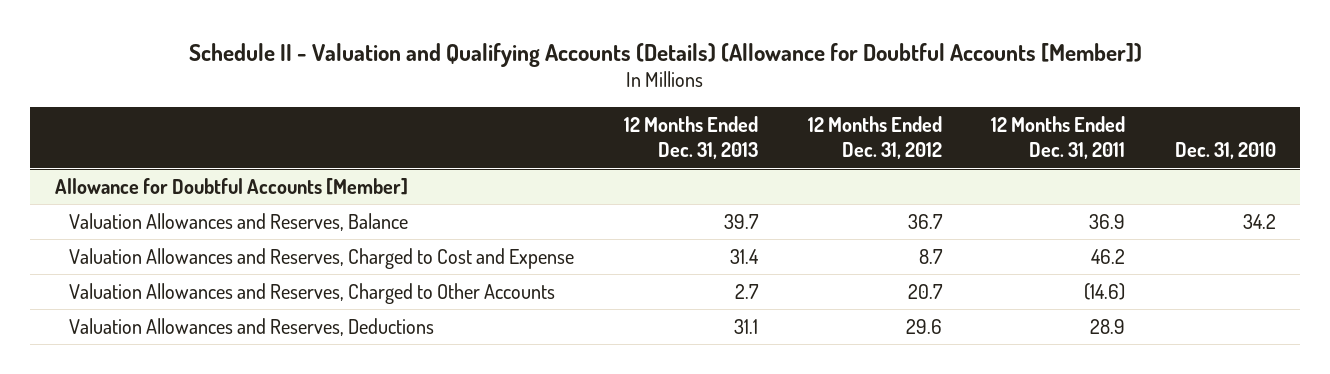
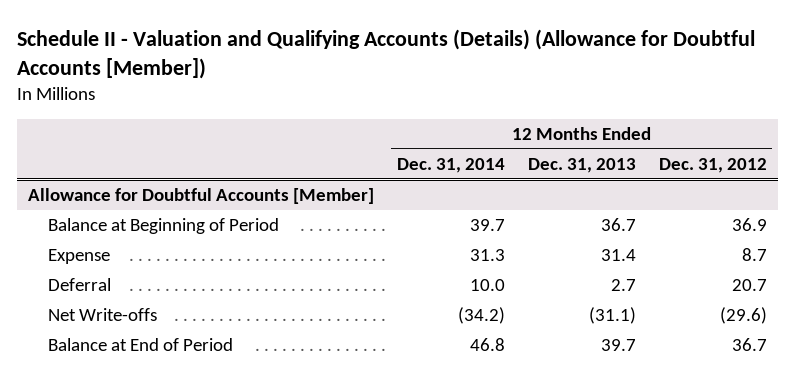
- | 12 Months Ended Dec. 31, 2013 | 12 Months Ended Dec. 31, 2012 | 12 Months Ended Dec. 31, 2011 | Dec. 31, 2010
+ | 12 Months Ended Dec. 31, 2014 | 12 Months Ended Dec. 31, 2013 | 12 Months Ended Dec. 31, 2012
@ Allowance for Doubtful Accounts [Member]
- Valuation Allowances and Reserves, Balance | 39.7 | 36.7 | 36.9 | 34.2
- Valuation Allowances and Reserves, Charged to Cost and Expense | 31.4 | 8.7 | 46.2 |
- Valuation Allowances and Reserves, Charged to Other Accounts | 2.7 | 20.7 | (14.6) |
- Valuation Allowances and Reserves, Deductions | 31.1 | 29.6 | 28.9 |
+ Balance at Beginning of Period | 39.7 | 36.7 | 36.9
+ Expense | 31.3 | 31.4 | 8.7
+ Deferral | 10.0 | 2.7 | 20.7
+ Net Write-offs | (34.2) | (31.1) | (29.6)
+ Balance at End of Period | 46.8 | 39.7 | 36.7

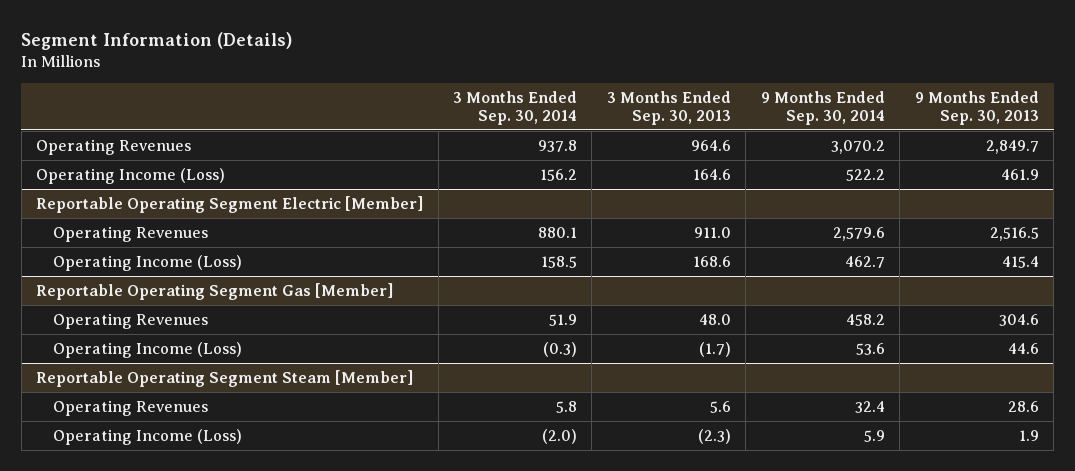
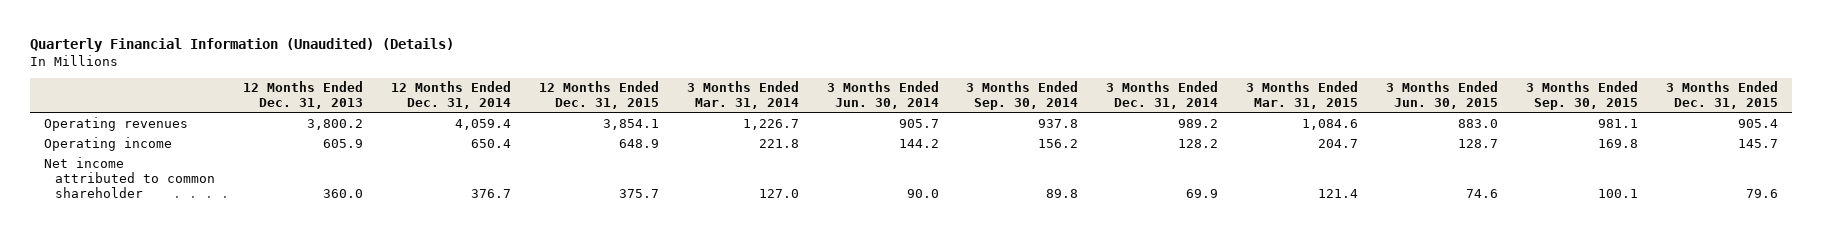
- Segment Information (Details)
+ Quarterly Financial Information (Unaudited) (Details)
- | 3 Months Ended Sep. 30, 2014 | 3 Months Ended Sep. 30, 2013 | 9 Months Ended Sep. 30, 2014 | 9 Months Ended Sep. 30, 2013
+ | 12 Months Ended Dec. 31, 2013 | 12 Months Ended Dec. 31, 2014 | 12 Months Ended Dec. 31, 2015 | 3 Months Ended Mar. 31, 2014 | 3 Months Ended Jun. 30, 2014 | 3 Months Ended Sep. 30, 2014 | 3 Months Ended Dec. 31, 2014 | 3 Months Ended Mar. 31, 2015 | 3 Months Ended Jun. 30, 2015 | 3 Months Ended Sep. 30, 2015 | 3 Months Ended Dec. 31, 2015
- Operating Revenues | 937.8 | 964.6 | 3,070.2 | 2,849.7
- Operating Income (Loss) | 156.2 | 164.6 | 522.2 | 461.9
- Reportable Operating Segment Electric [Member]
- Operating Revenues | 880.1 | 911.0 | 2,579.6 | 2,516.5
- Operating Income (Loss) | 158.5 | 168.6 | 462.7 | 415.4
- Reportable Operating Segment Gas [Member]
- Operating Revenues | 51.9 | 48.0 | 458.2 | 304.6
- Operating Income (Loss) | (0.3) | (1.7) | 53.6 | 44.6
- Reportable Operating Segment Steam [Member]
- Operating Revenues | 5.8 | 5.6 | 32.4 | 28.6
- Operating Income (Loss) | (2.0) | (2.3) | 5.9 | 1.9
+ Operating revenues | 3,800.2 | 4,059.4 | 3,854.1 | 1,226.7 | 905.7 | 937.8 | 989.2 | 1,084.6 | 883.0 | 981.1 | 905.4
+ Operating income | 605.9 | 650.4 | 648.9 | 221.8 | 144.2 | 156.2 | 128.2 | 204.7 | 128.7 | 169.8 | 145.7
+ Net income attributed to common shareholder | 360.0 | 376.7 | 375.7 | 127.0 | 90.0 | 89.8 | 69.9 | 121.4 | 74.6 | 100.1 | 79.6

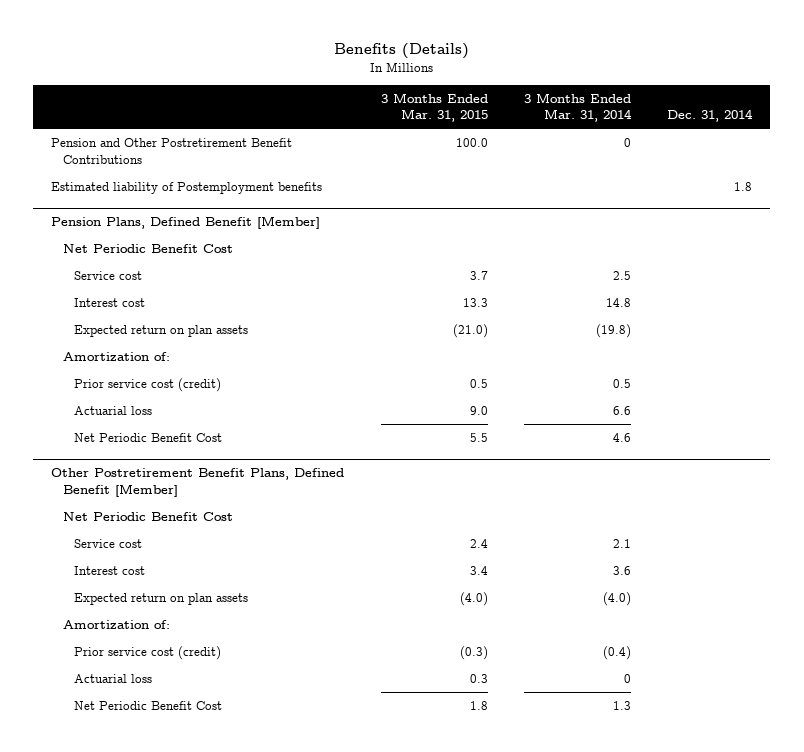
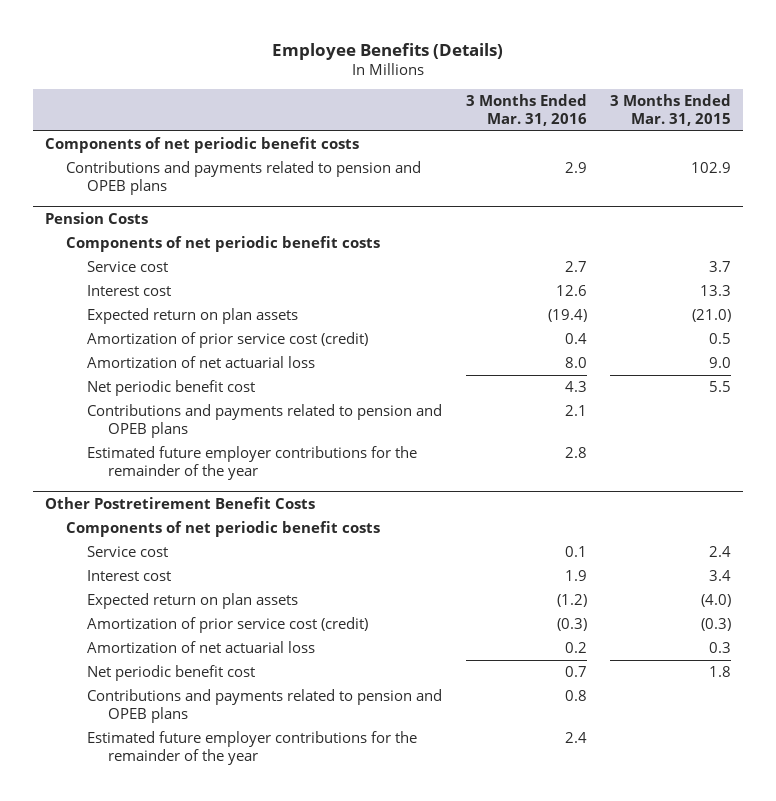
- Benefits (Details)
+ Employee Benefits (Details)
- | 3 Months Ended Mar. 31, 2015 | 3 Months Ended Mar. 31, 2014 | Dec. 31, 2014
+ | 3 Months Ended Mar. 31, 2016 | 3 Months Ended Mar. 31, 2015
- Pension and Other Postretirement Benefit Contributions | 100.0 | 0 |
- Estimated liability of Postemployment benefits | | | 1.8
- Pension Plans, Defined Benefit [Member]
- Net Periodic Benefit Cost
+ Components of net periodic benefit costs
+ Contributions and payments related to pension and OPEB plans | 2.9 | 102.9
+ Pension Costs
+ Components of net periodic benefit costs
- Amortization of:
- Prior service cost (credit) | 0.5 | 0.5 |
- Actuarial loss | 9.0 | 6.6 |
- Net Periodic Benefit Cost | 5.5 | 4.6 |
- Other Postretirement Benefit Plans, Defined Benefit [Member]
- Net Periodic Benefit Cost
+ Amortization of prior service cost (credit) | 0.4 | 0.5
+ Amortization of net actuarial loss | 8.0 | 9.0
+ Net periodic benefit cost | 4.3 | 5.5
+ Contributions and payments related to pension and OPEB plans | 2.1 |
+ Estimated future employer contributions for the remainder of the year | 2.8 |
+ Other Postretirement Benefit Costs
+ Components of net periodic benefit costs
- Amortization of:
- Prior service cost (credit) | (0.3) | (0.4) |
- Actuarial loss | 0.3 | 0 |
- Net Periodic Benefit Cost | 1.8 | 1.3 |
+ Amortization of prior service cost (credit) | (0.3) | (0.3)
+ Amortization of net actuarial loss | 0.2 | 0.3
+ Net periodic benefit cost | 0.7 | 1.8
+ Contributions and payments related to pension and OPEB plans | 0.8 |
+ Estimated future employer contributions for the remainder of the year | 2.4 |

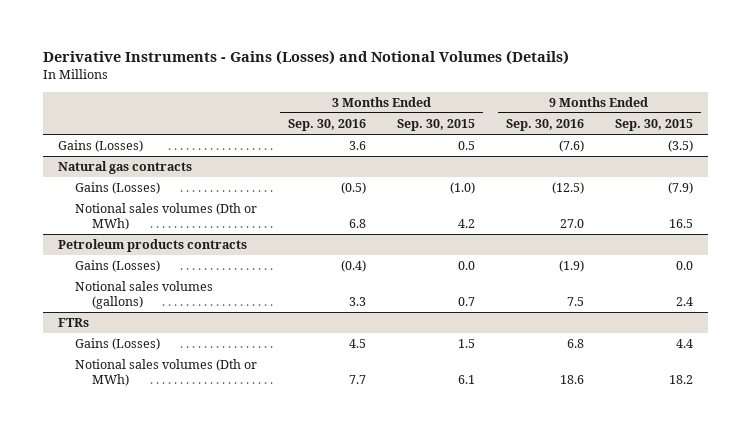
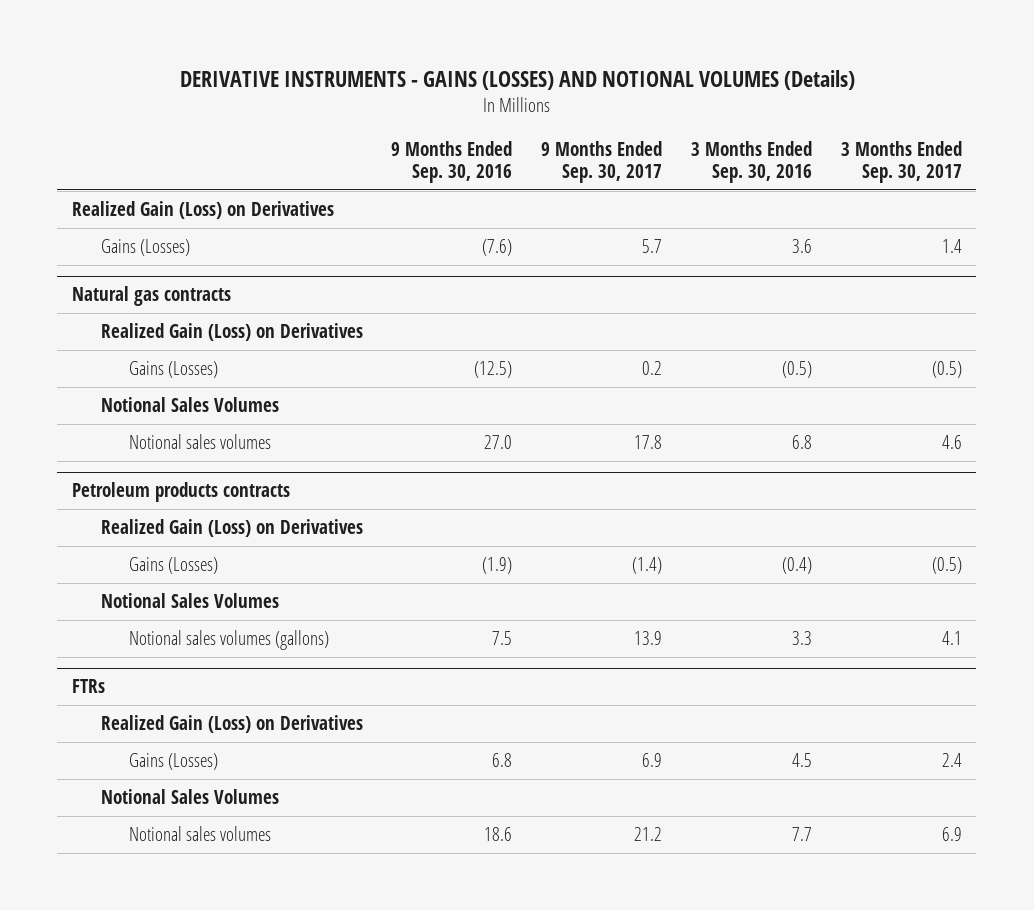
- Derivative Instruments - Gains (Losses) and Notional Volumes (Details)
+ DERIVATIVE INSTRUMENTS - GAINS (LOSSES) AND NOTIONAL VOLUMES (Details)
- | 3 Months Ended Sep. 30, 2016 | 3 Months Ended Sep. 30, 2015 | 9 Months Ended Sep. 30, 2016 | 9 Months Ended Sep. 30, 2015
+ | 9 Months Ended Sep. 30, 2016 | 9 Months Ended Sep. 30, 2017 | 3 Months Ended Sep. 30, 2016 | 3 Months Ended Sep. 30, 2017
+ Realized Gain (Loss) on Derivatives
@ Natural gas contracts
+ Realized Gain (Loss) on Derivatives
- Notional sales volumes (Dth or MWh) | 6.8 | 4.2 | 27.0 | 16.5
+ Notional Sales Volumes
+ Notional sales volumes | 27.0 | 17.8 | 6.8 | 4.6
@ Petroleum products contracts
+ Realized Gain (Loss) on Derivatives
+ Notional Sales Volumes
@ FTRs
+ Realized Gain (Loss) on Derivatives
- Notional sales volumes (Dth or MWh) | 7.7 | 6.1 | 18.6 | 18.2
+ Notional Sales Volumes
+ Notional sales volumes | 18.6 | 21.2 | 7.7 | 6.9

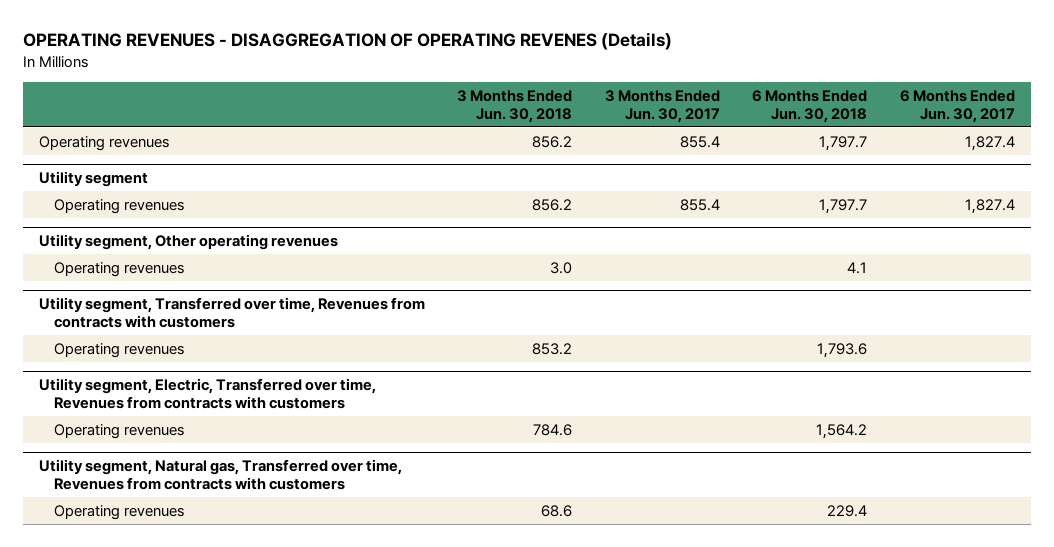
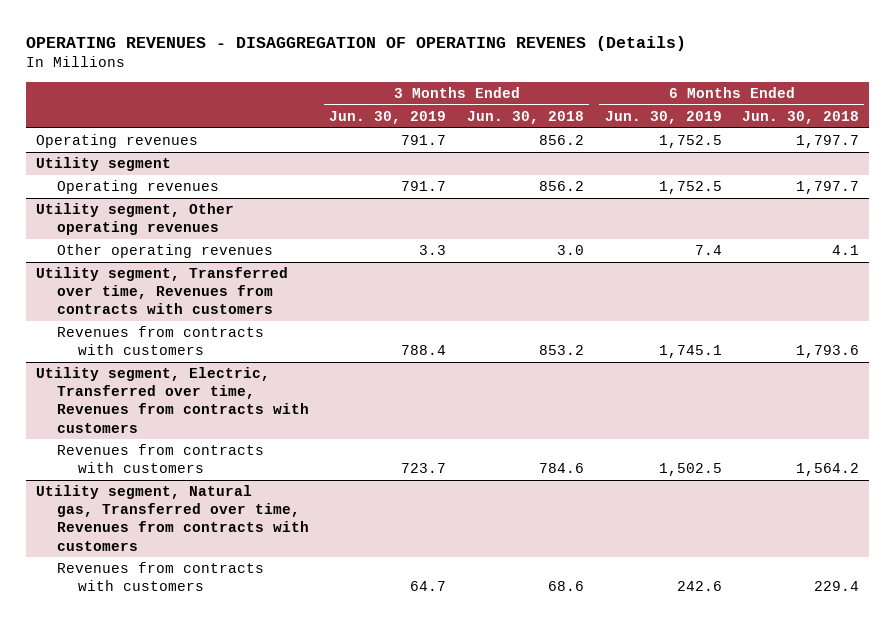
- | 3 Months Ended Jun. 30, 2018 | 3 Months Ended Jun. 30, 2017 | 6 Months Ended Jun. 30, 2018 | 6 Months Ended Jun. 30, 2017
+ | 3 Months Ended Jun. 30, 2019 | 3 Months Ended Jun. 30, 2018 | 6 Months Ended Jun. 30, 2019 | 6 Months Ended Jun. 30, 2018
@ Utility segment, Other operating revenues
- Operating revenues | 3.0 | | 4.1 |
+ Other operating revenues | 3.3 | 3.0 | 7.4 | 4.1
@ Utility segment, Transferred over time, Revenues from contracts with customers
- Operating revenues | 853.2 | | 1,793.6 |
+ Revenues from contracts with customers | 788.4 | 853.2 | 1,745.1 | 1,793.6
@ Utility segment, Electric, Transferred over time, Revenues from contracts with customers
- Operating revenues | 784.6 | | 1,564.2 |
+ Revenues from contracts with customers | 723.7 | 784.6 | 1,502.5 | 1,564.2
@ Utility segment, Natural gas, Transferred over time, Revenues from contracts with customers
- Operating revenues | 68.6 | | 229.4 |
+ Revenues from contracts with customers | 64.7 | 68.6 | 242.6 | 229.4

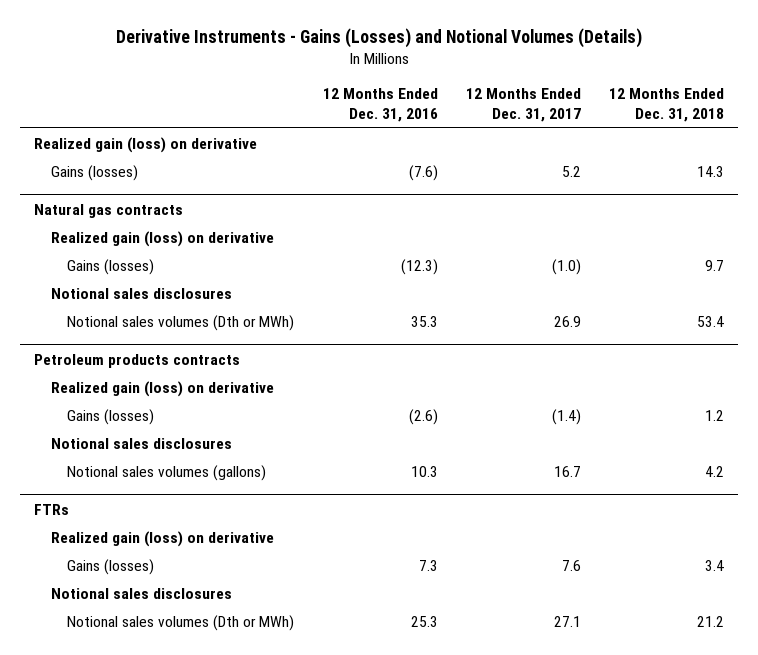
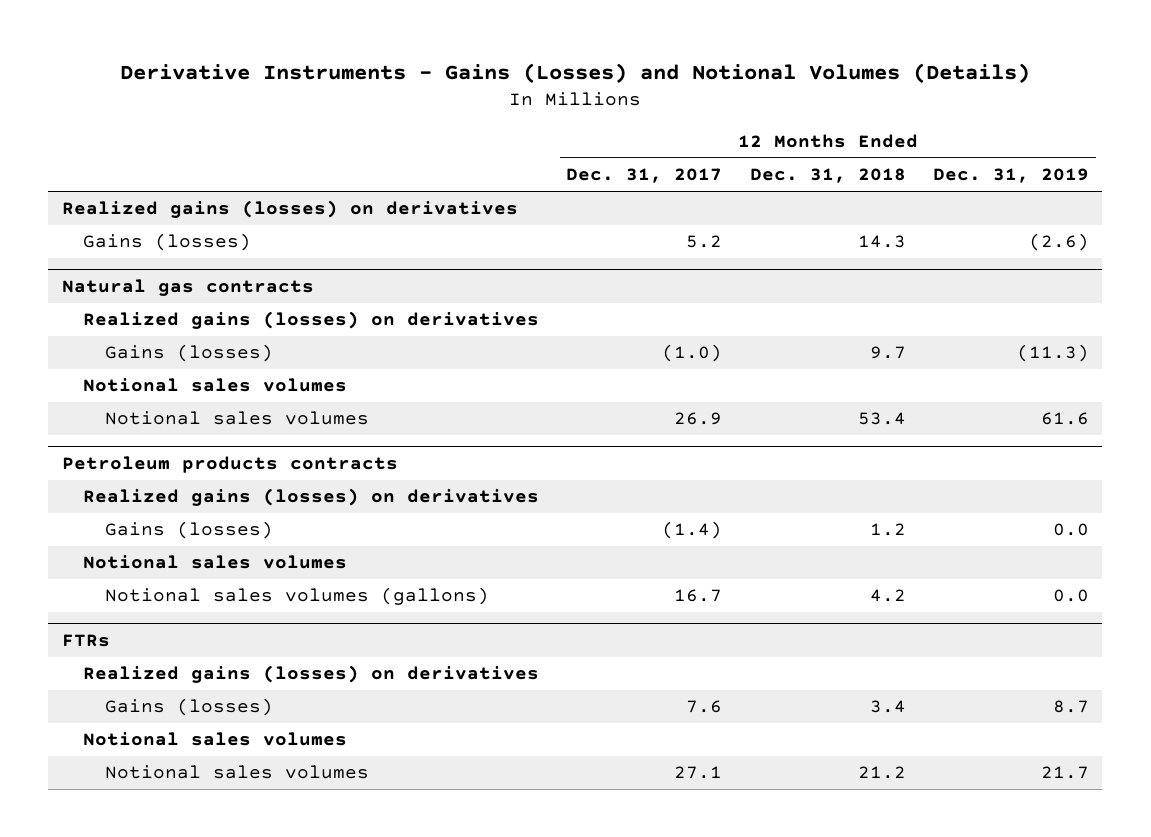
- | 12 Months Ended Dec. 31, 2016 | 12 Months Ended Dec. 31, 2017 | 12 Months Ended Dec. 31, 2018
+ | 12 Months Ended Dec. 31, 2017 | 12 Months Ended Dec. 31, 2018 | 12 Months Ended Dec. 31, 2019
- Realized gain (loss) on derivative
+ Realized gains (losses) on derivatives
@ Natural gas contracts
- Realized gain (loss) on derivative
+ Realized gains (losses) on derivatives
- Notional sales disclosures
- Notional sales volumes (Dth or MWh) | 35.3 | 26.9 | 53.4
+ Notional sales volumes
+ Notional sales volumes | 26.9 | 53.4 | 61.6
@ Petroleum products contracts
- Realized gain (loss) on derivative
+ Realized gains (losses) on derivatives
- Notional sales disclosures
+ Notional sales volumes
@ FTRs
- Realized gain (loss) on derivative
+ Realized gains (losses) on derivatives
- Notional sales disclosures
- Notional sales volumes (Dth or MWh) | 25.3 | 27.1 | 21.2
+ Notional sales volumes
+ Notional sales volumes | 27.1 | 21.2 | 21.7

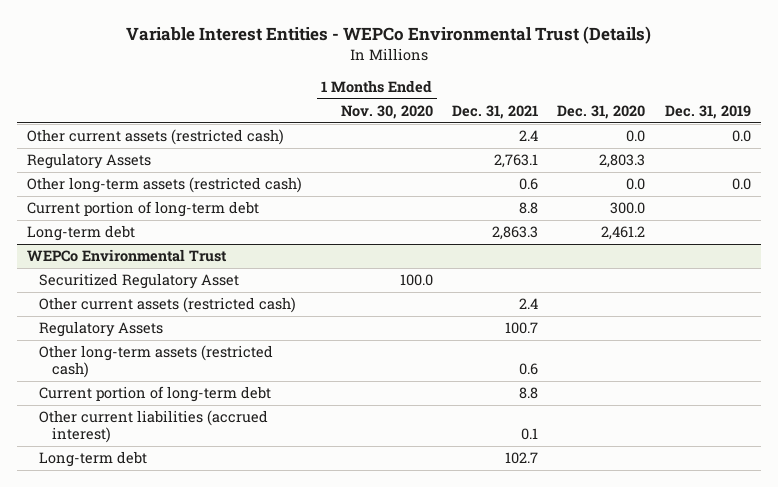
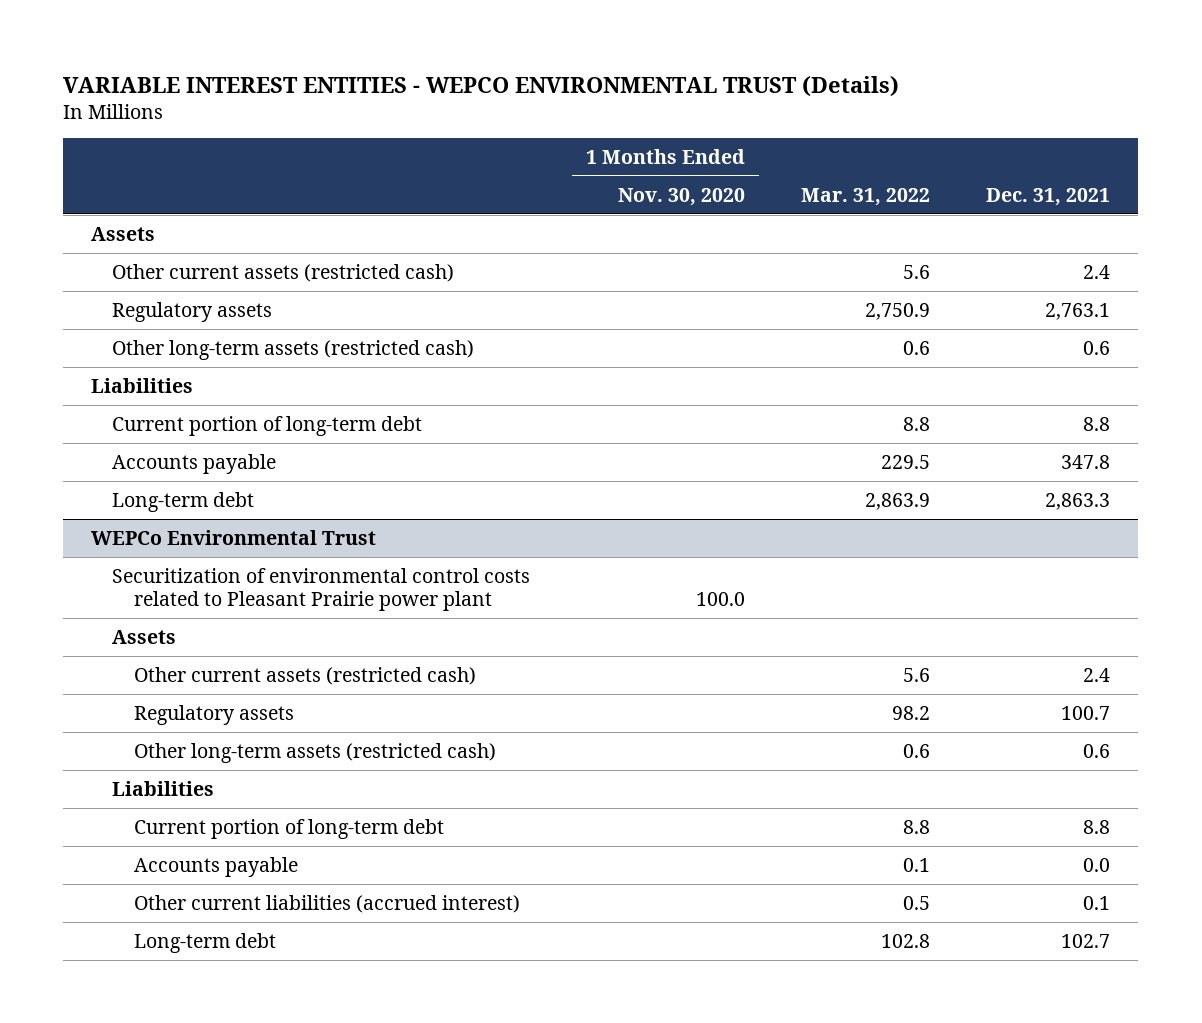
- Variable Interest Entities - WEPCo Environmental Trust (Details)
+ VARIABLE INTEREST ENTITIES - WEPCO ENVIRONMENTAL TRUST (Details)
- | 1 Months Ended Nov. 30, 2020 | Dec. 31, 2021 | Dec. 31, 2020 | Dec. 31, 2019
+ | 1 Months Ended Nov. 30, 2020 | Mar. 31, 2022 | Dec. 31, 2021
+ Assets
- Regulatory Assets | | 2,763.1 | 2,803.3 |
+ Regulatory assets | | 2,750.9 | 2,763.1
+ Liabilities
+ Accounts payable | | 229.5 | 347.8
@ WEPCo Environmental Trust
- Securitized Regulatory Asset | 100.0 | | |
+ Securitization of environmental control costs related to Pleasant Prairie power plant | 100.0 | |
+ Assets
- Regulatory Assets | | 100.7 | |
+ Regulatory assets | | 98.2 | 100.7
+ Liabilities
+ Accounts payable | | 0.1 | 0.0

